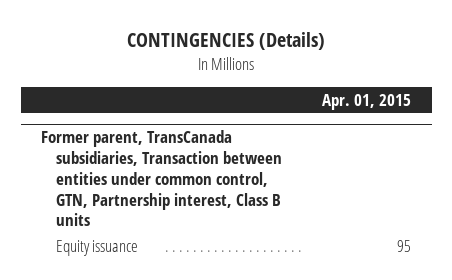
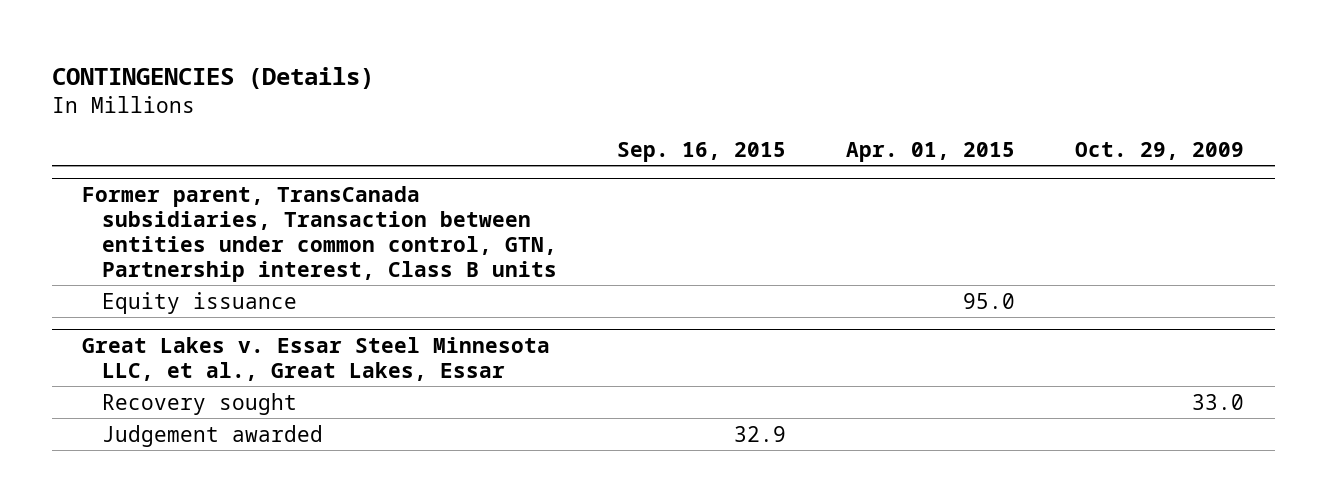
- | Apr. 01, 2015
+ | Sep. 16, 2015 | Apr. 01, 2015 | Oct. 29, 2009
@ Former parent, TransCanada subsidiaries, Transaction between entities under common control, GTN, Partnership interest, Class B units
- Equity issuance | 95
+ Equity issuance | | 95.0 |
+ Great Lakes v. Essar Steel Minnesota LLC, et al., Great Lakes, Essar
+ Recovery sought | | | 33.0
+ Judgement awarded | 32.9 | |

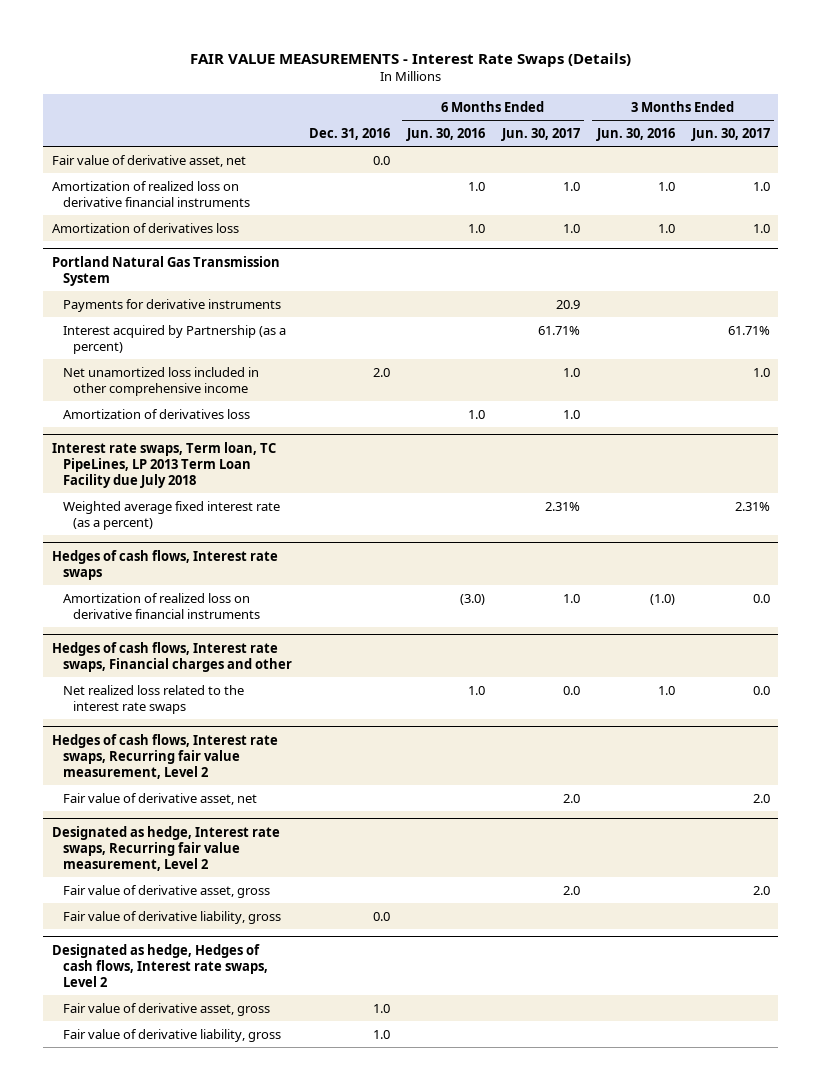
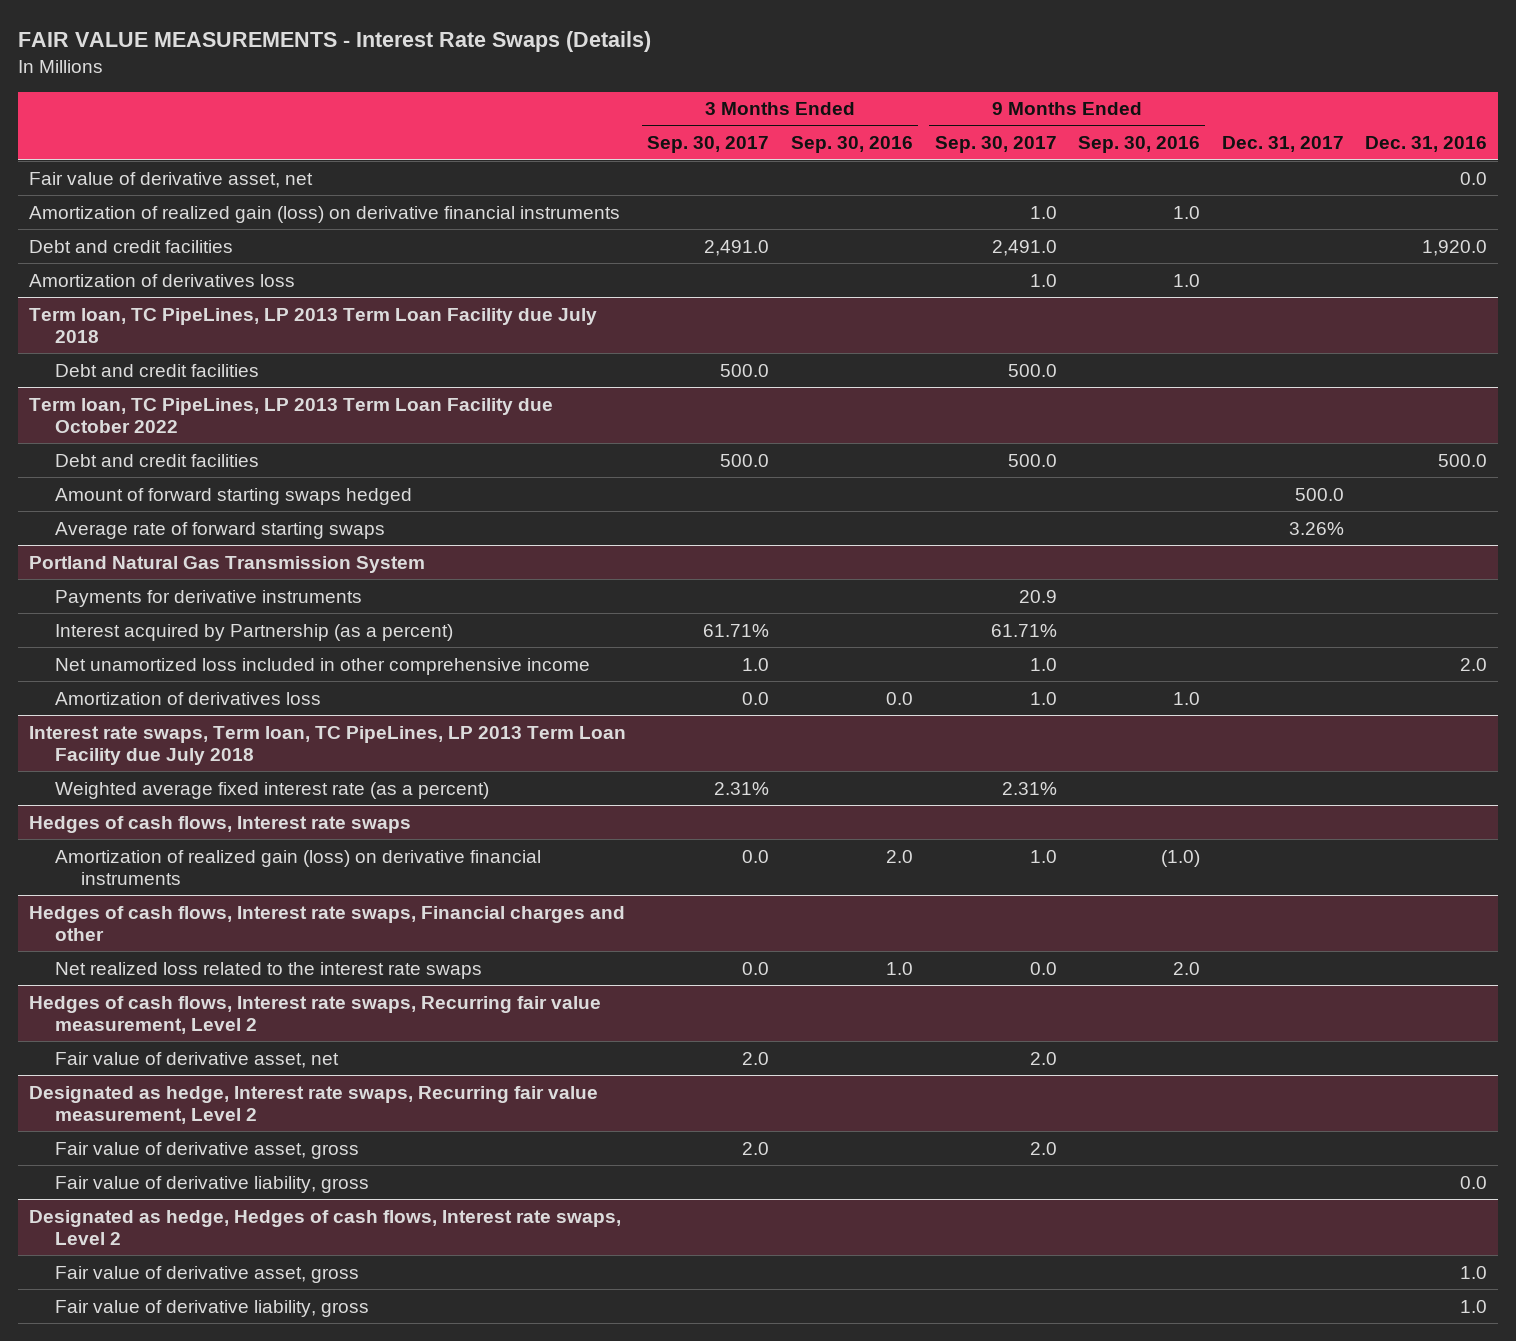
- | Dec. 31, 2016 | 6 Months Ended Jun. 30, 2016 | 6 Months Ended Jun. 30, 2017 | 3 Months Ended Jun. 30, 2016 | 3 Months Ended Jun. 30, 2017
+ | 3 Months Ended Sep. 30, 2017 | 3 Months Ended Sep. 30, 2016 | 9 Months Ended Sep. 30, 2017 | 9 Months Ended Sep. 30, 2016 | Dec. 31, 2017 | Dec. 31, 2016
- Amortization of realized loss on derivative financial instruments | | 1.0 | 1.0 | 1.0 | 1.0
+ Amortization of realized gain (loss) on derivative financial instruments | | | 1.0 | 1.0 | |
+ Debt and credit facilities | 2,491.0 | | 2,491.0 | | | 1,920.0
+ Term loan, TC PipeLines, LP 2013 Term Loan Facility due July 2018
+ Debt and credit facilities | 500.0 | | 500.0 | | |
+ Term loan, TC PipeLines, LP 2013 Term Loan Facility due October 2022
+ Debt and credit facilities | 500.0 | | 500.0 | | | 500.0
+ Amount of forward starting swaps hedged | | | | | 500.0 |
+ Average rate of forward starting swaps | | | | | 3.26% |
@ Hedges of cash flows, Interest rate swaps
- Amortization of realized loss on derivative financial instruments | | (3.0) | 1.0 | (1.0) | 0.0
+ Amortization of realized gain (loss) on derivative financial instruments | 0.0 | 2.0 | 1.0 | (1.0) | |

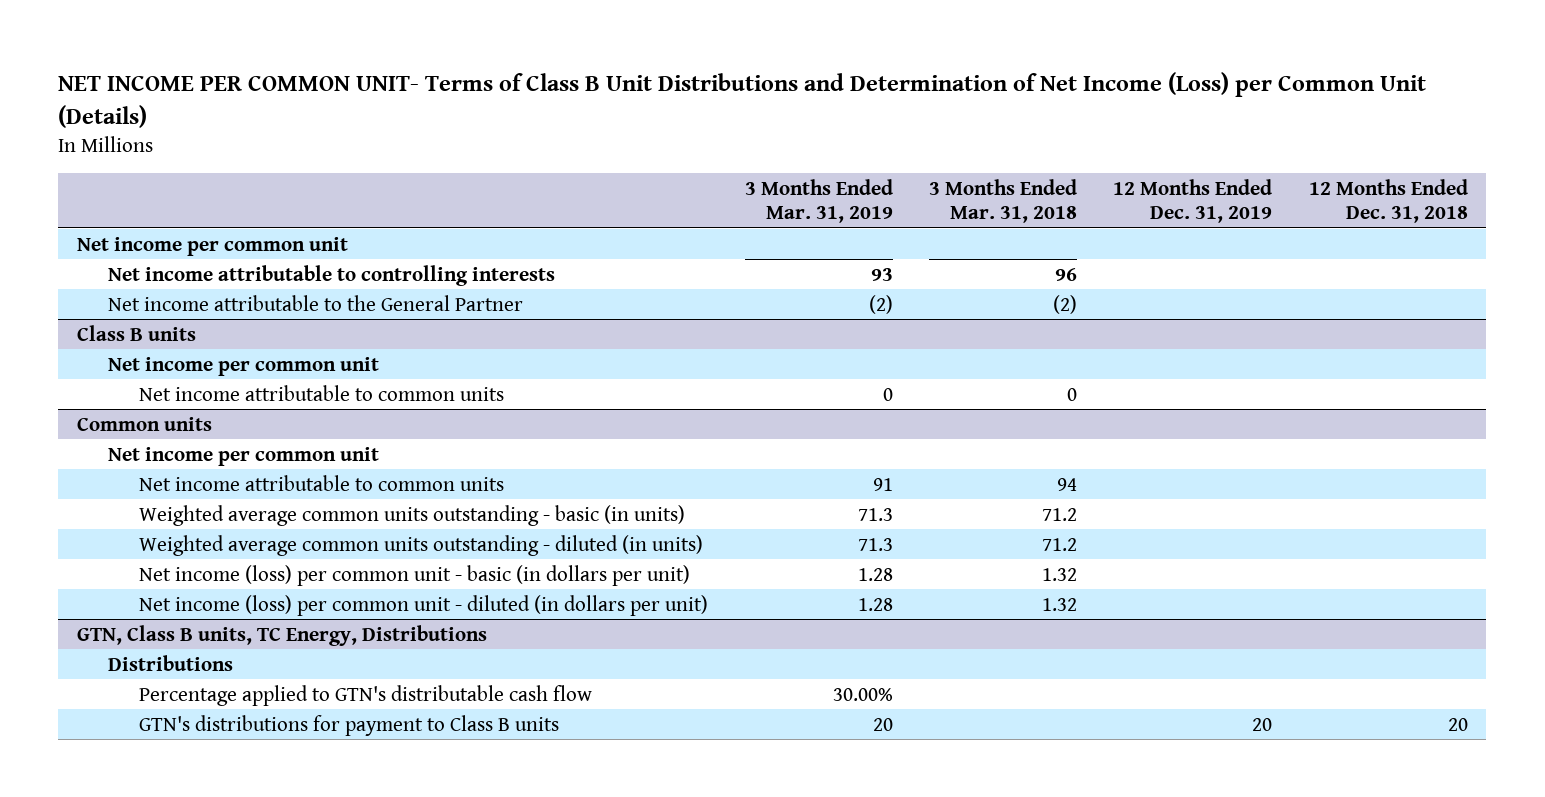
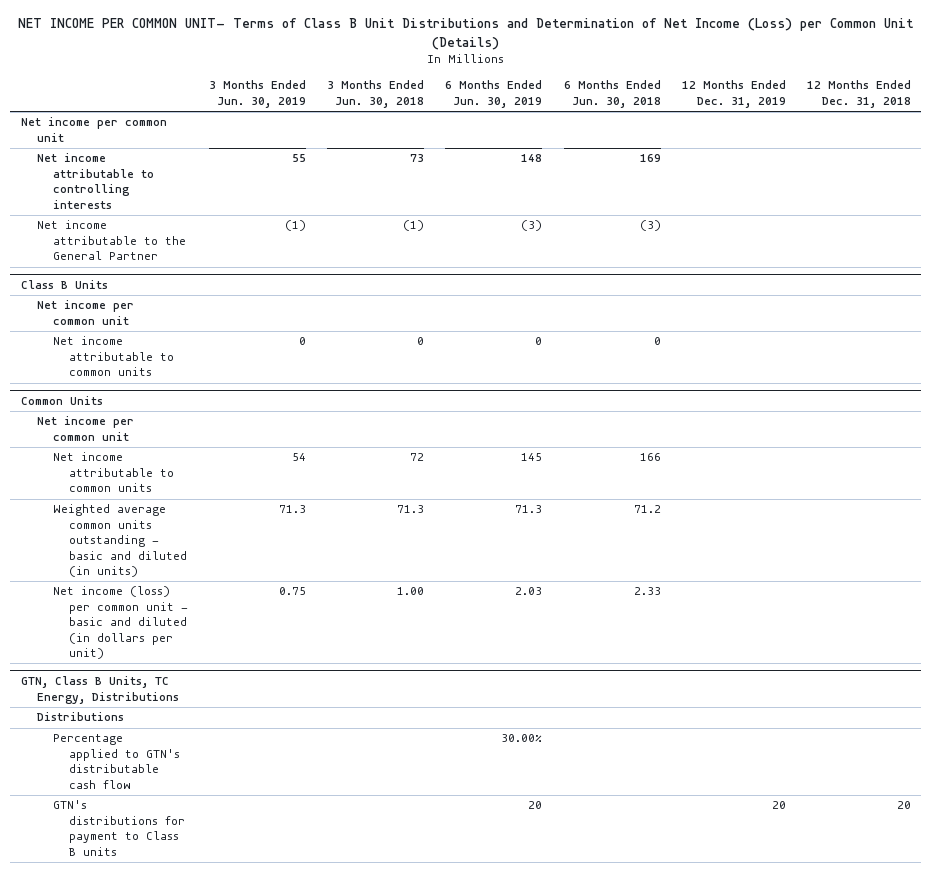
- | 3 Months Ended Mar. 31, 2019 | 3 Months Ended Mar. 31, 2018 | 12 Months Ended Dec. 31, 2019 | 12 Months Ended Dec. 31, 2018
+ | 3 Months Ended Jun. 30, 2019 | 3 Months Ended Jun. 30, 2018 | 6 Months Ended Jun. 30, 2019 | 6 Months Ended Jun. 30, 2018 | 12 Months Ended Dec. 31, 2019 | 12 Months Ended Dec. 31, 2018
- Class B units
+ Class B Units
- Common units
+ Common Units
- Weighted average common units outstanding - basic (in units) | 71.3 | 71.2 | |
- Weighted average common units outstanding - diluted (in units) | 71.3 | 71.2 | |
- Net income (loss) per common unit - basic (in dollars per unit) | 1.28 | 1.32 | |
- Net income (loss) per common unit - diluted (in dollars per unit) | 1.28 | 1.32 | |
- GTN, Class B units, TC Energy, Distributions
+ Weighted average common units outstanding - basic and diluted (in units) | 71.3 | 71.3 | 71.3 | 71.2 | |
+ Net income (loss) per common unit - basic and diluted (in dollars per unit) | 0.75 | 1.00 | 2.03 | 2.33 | |
+ GTN, Class B Units, TC Energy, Distributions

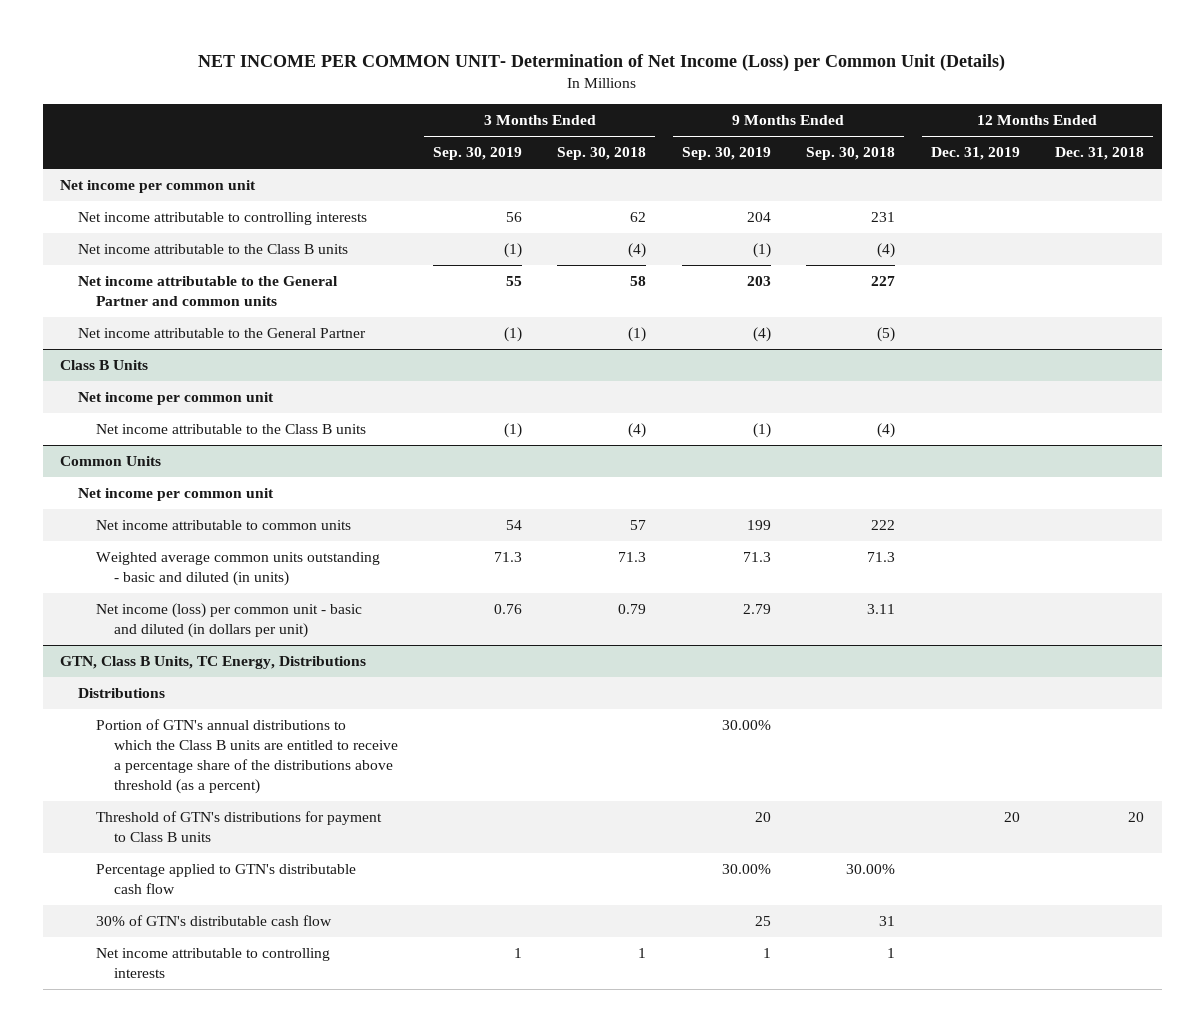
- NET INCOME PER COMMON UNIT- Terms of Class B Unit Distributions and Determination of Net Income (Loss) per Common Unit (Details)
+ NET INCOME PER COMMON UNIT- Determination of Net Income (Loss) per Common Unit (Details)
- | 3 Months Ended Jun. 30, 2019 | 3 Months Ended Jun. 30, 2018 | 6 Months Ended Jun. 30, 2019 | 6 Months Ended Jun. 30, 2018 | 12 Months Ended Dec. 31, 2019 | 12 Months Ended Dec. 31, 2018
+ | 3 Months Ended Sep. 30, 2019 | 3 Months Ended Sep. 30, 2018 | 9 Months Ended Sep. 30, 2019 | 9 Months Ended Sep. 30, 2018 | 12 Months Ended Dec. 31, 2019 | 12 Months Ended Dec. 31, 2018
+ Net income attributable to the Class B units | (1) | (4) | (1) | (4) | |
+ Net income attributable to the General Partner and common units | 55 | 58 | 203 | 227 | |
@ Class B Units
- Net income attributable to common units | 0 | 0 | 0 | 0 | |
+ Net income attributable to the Class B units | (1) | (4) | (1) | (4) | |
@ GTN, Class B Units, TC Energy, Distributions
+ Portion of GTN's annual distributions to which the Class B units are entitled to receive a percentage share of the distributions above threshold (as a percent) | | | 30.00% | | |
+ Threshold of GTN's distributions for payment to Class B units | | | 20 | | 20 | 20
- GTN's distributions for payment to Class B units | | | 20 | | 20 | 20
+ 30% of GTN's distributable cash flow | | | 25 | 31 | |
+ Net income attributable to controlling interests | 1 | 1 | 1 | 1 | |

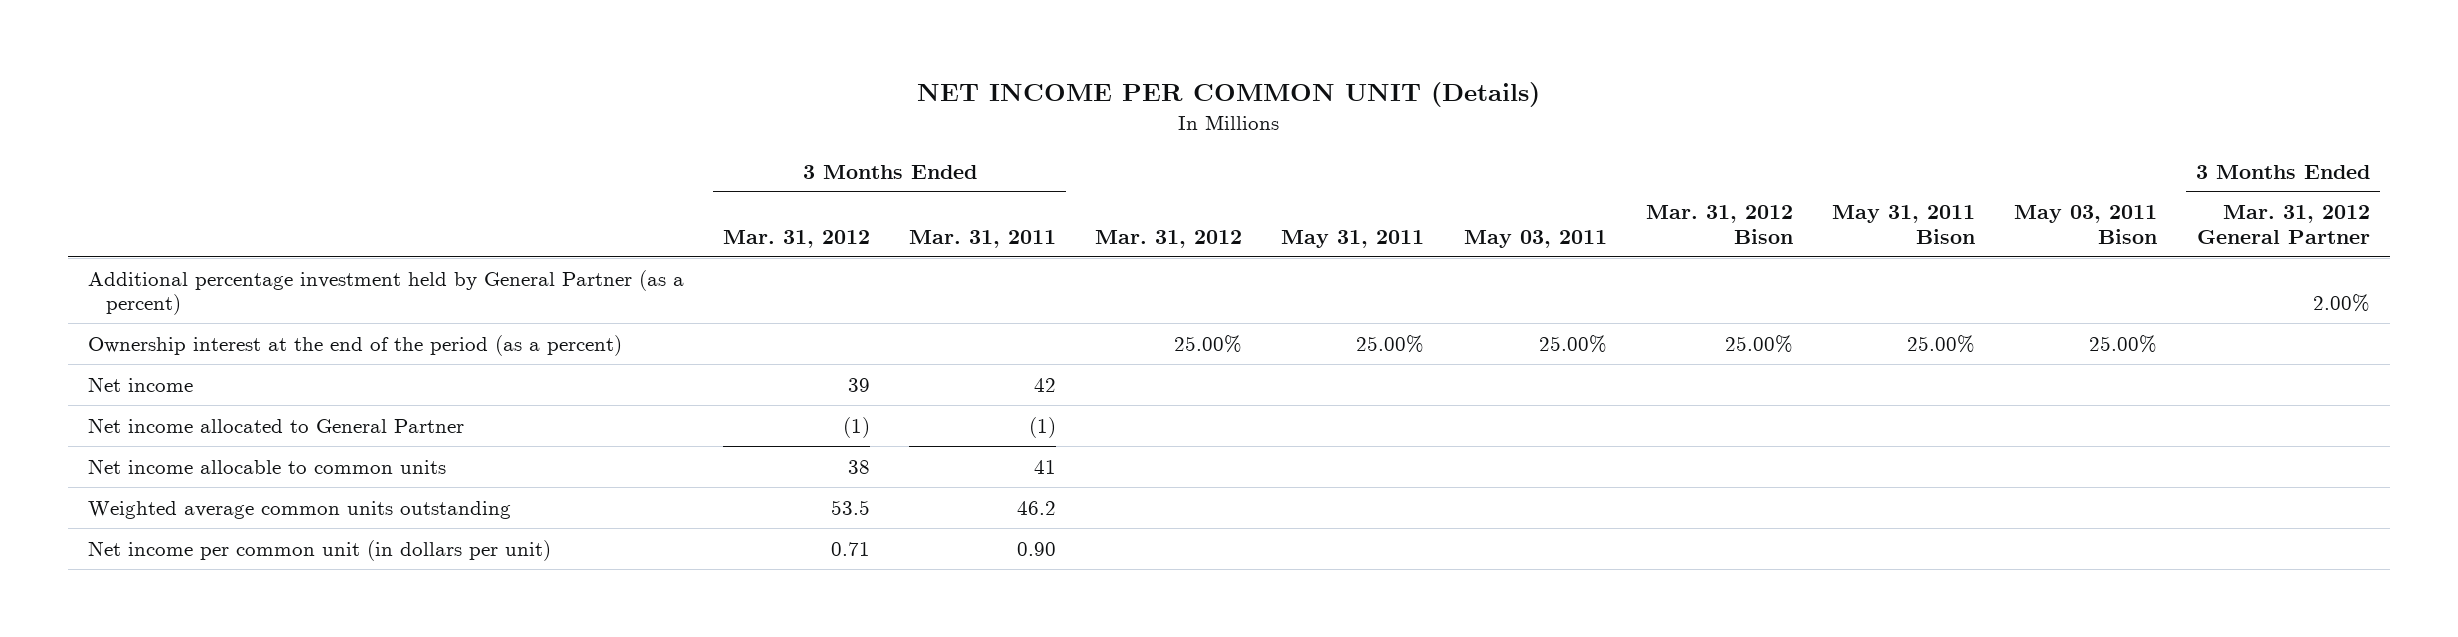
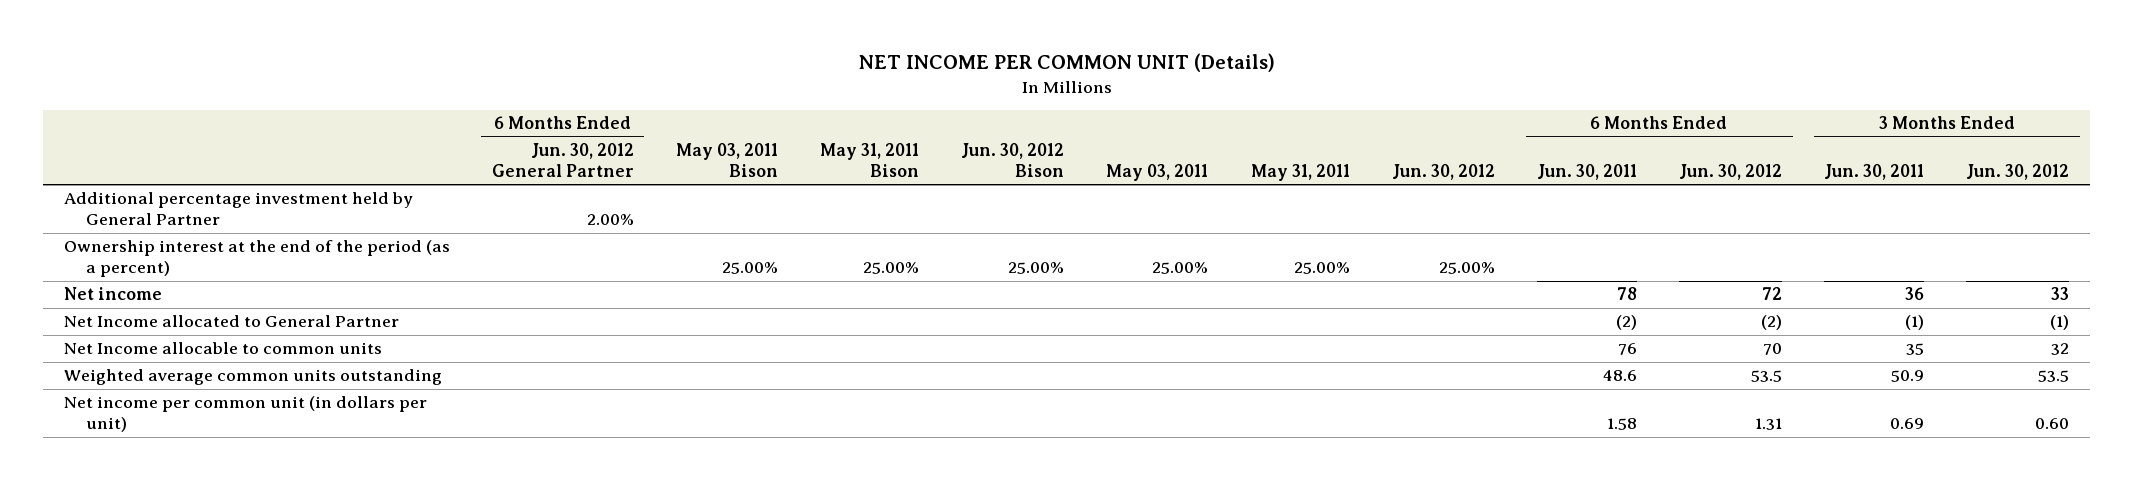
- | 3 Months Ended Mar. 31, 2012 | 3 Months Ended Mar. 31, 2011 | Mar. 31, 2012 | May 31, 2011 | May 03, 2011 | Mar. 31, 2012 Bison | May 31, 2011 Bison | May 03, 2011 Bison | 3 Months Ended Mar. 31, 2012 General Partner
+ | 6 Months Ended Jun. 30, 2012 General Partner | May 03, 2011 Bison | May 31, 2011 Bison | Jun. 30, 2012 Bison | May 03, 2011 | May 31, 2011 | Jun. 30, 2012 | 6 Months Ended Jun. 30, 2011 | 6 Months Ended Jun. 30, 2012 | 3 Months Ended Jun. 30, 2011 | 3 Months Ended Jun. 30, 2012
- Additional percentage investment held by General Partner (as a percent) | | | | | | | | | 2.00%
+ Additional percentage investment held by General Partner | 2.00% | | | | | | | | | |
- Net income allocated to General Partner | (1) | (1) | | | | | | |
- Net income allocable to common units | 38 | 41 | | | | | | |
+ Net Income allocated to General Partner | | | | | | | | (2) | (2) | (1) | (1)
+ Net Income allocable to common units | | | | | | | | 76 | 70 | 35 | 32

